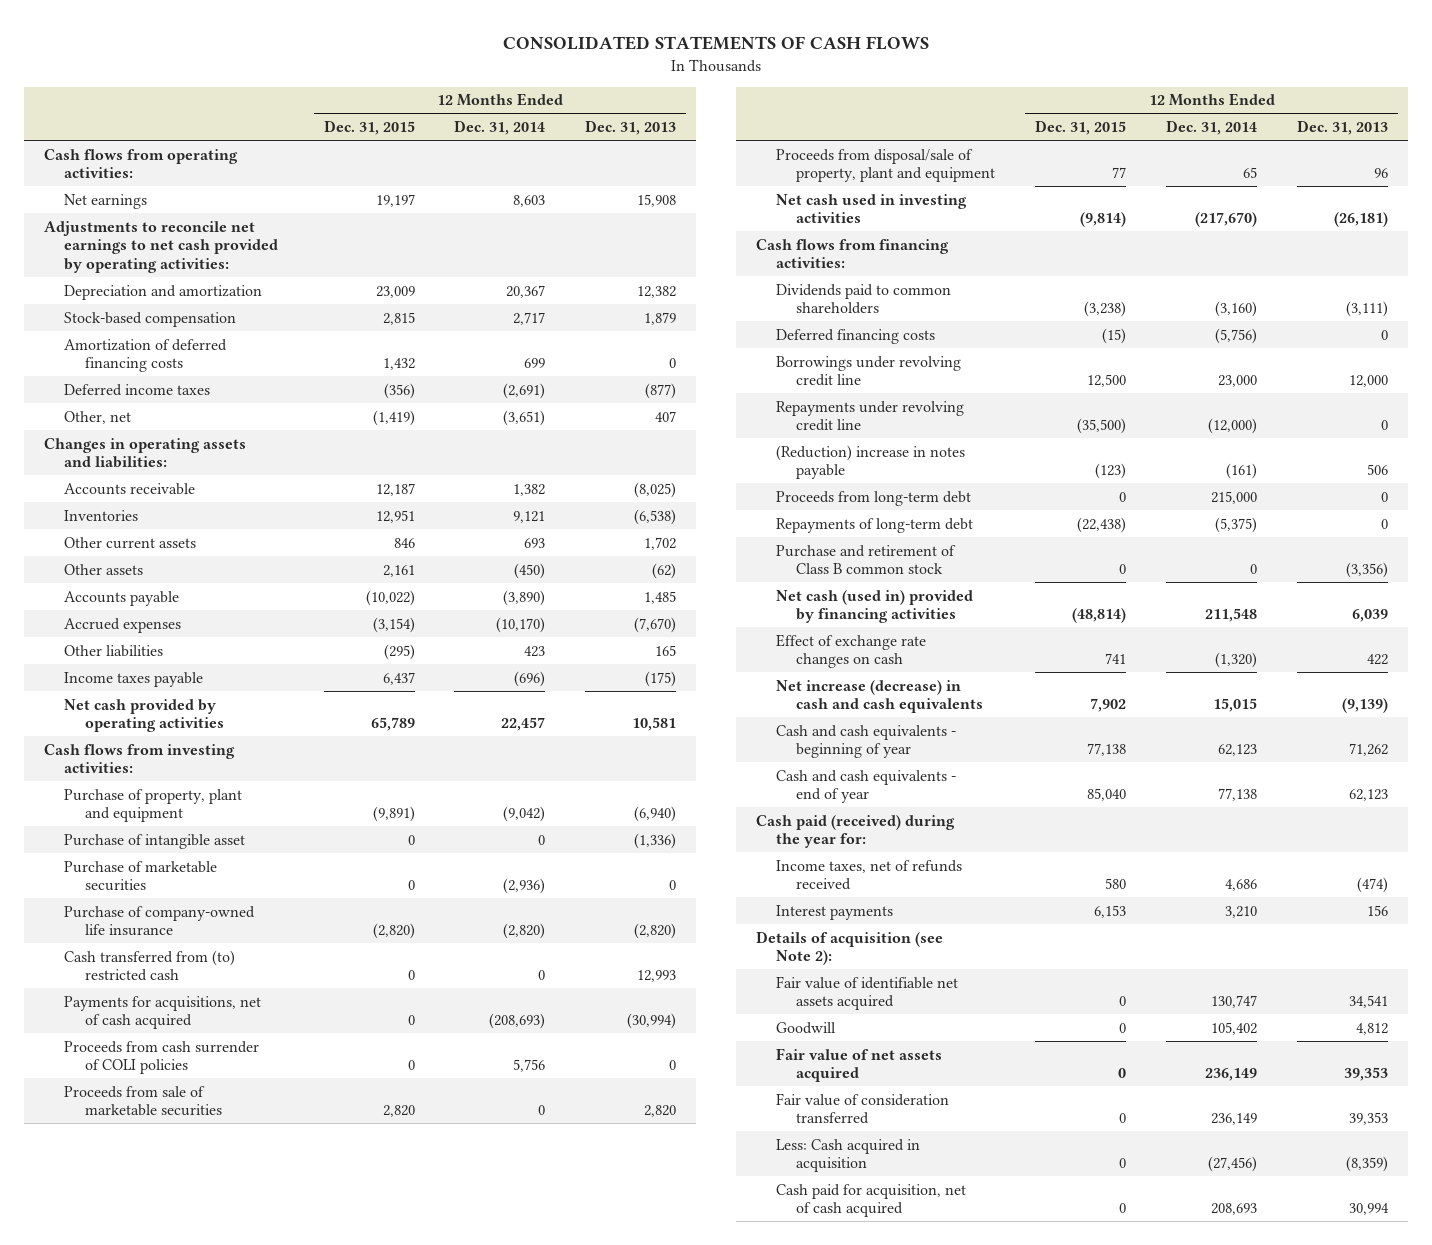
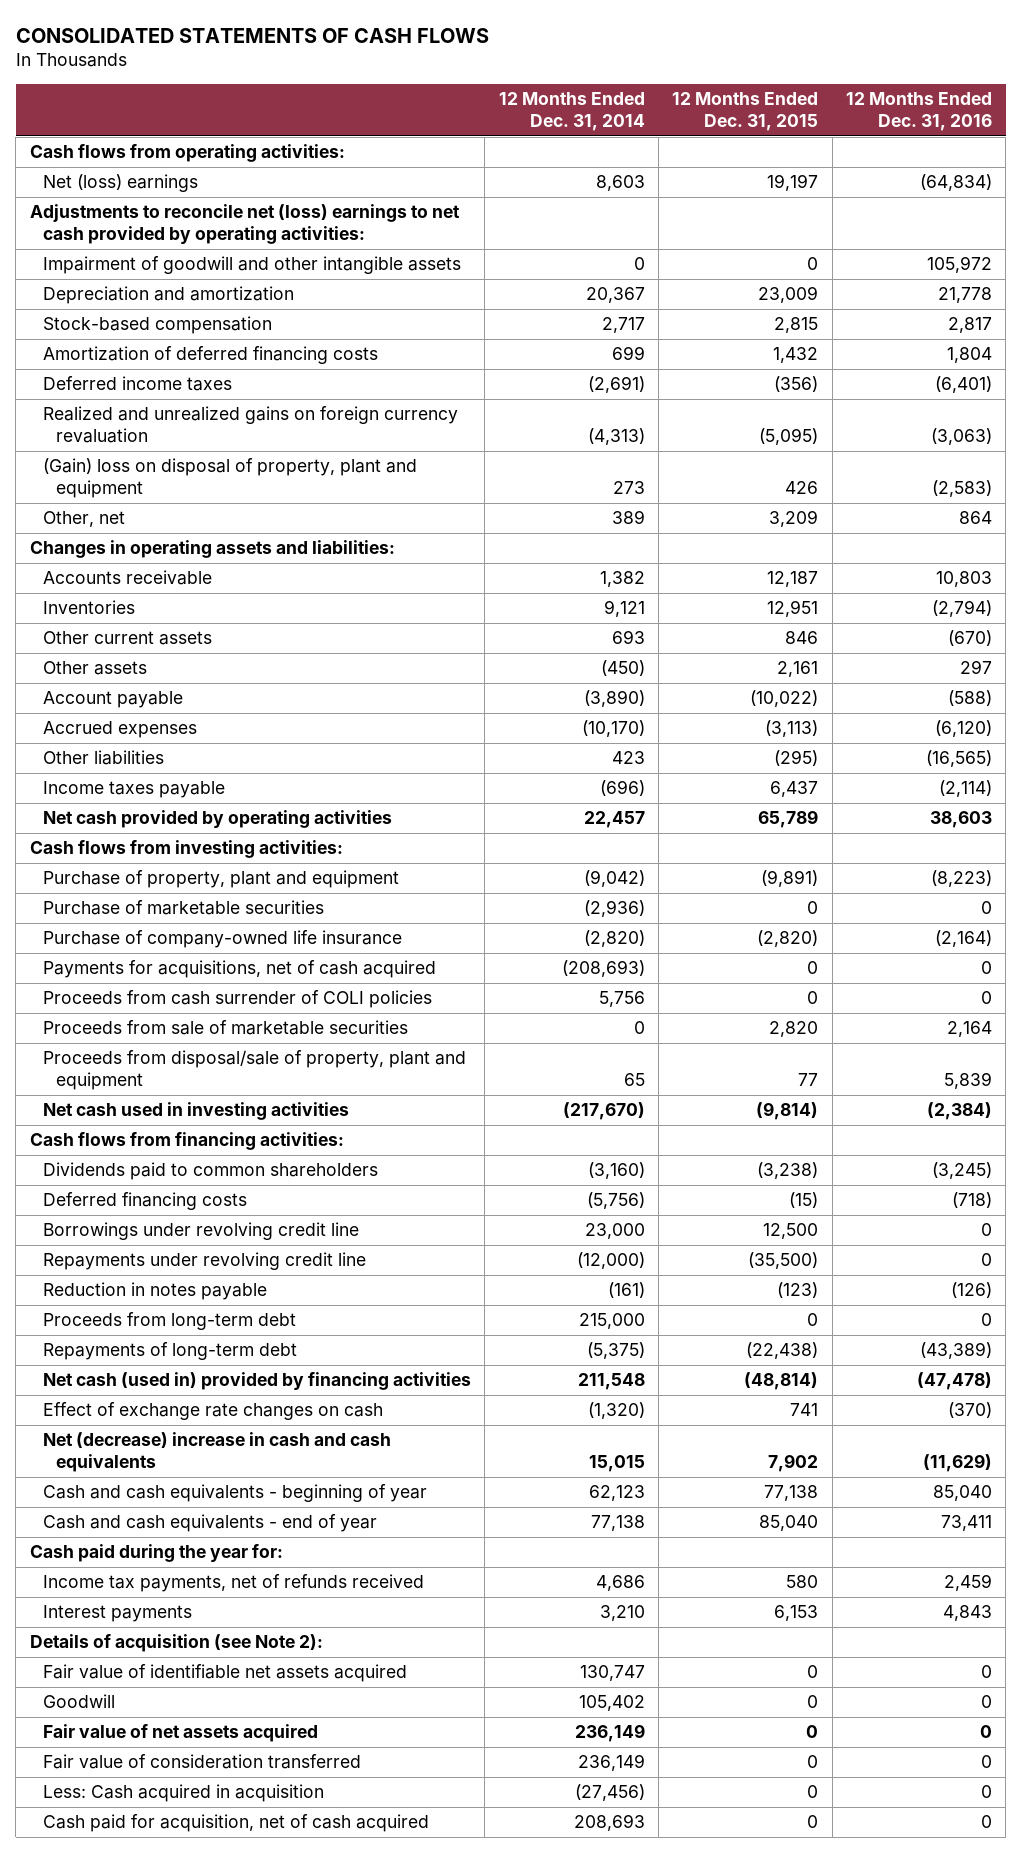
- | 12 Months Ended Dec. 31, 2015 | 12 Months Ended Dec. 31, 2014 | 12 Months Ended Dec. 31, 2013
+ | 12 Months Ended Dec. 31, 2014 | 12 Months Ended Dec. 31, 2015 | 12 Months Ended Dec. 31, 2016
- Net earnings | 19,197 | 8,603 | 15,908
- Adjustments to reconcile net earnings to net cash provided by operating activities:
+ Net (loss) earnings | 8,603 | 19,197 | (64,834)
+ Adjustments to reconcile net (loss) earnings to net cash provided by operating activities:
+ Impairment of goodwill and other intangible assets | 0 | 0 | 105,972
- Other, net | (1,419) | (3,651) | 407
+ Realized and unrealized gains on foreign currency revaluation | (4,313) | (5,095) | (3,063)
+ (Gain) loss on disposal of property, plant and equipment | 273 | 426 | (2,583)
+ Other, net | 389 | 3,209 | 864
- Accounts payable | (10,022) | (3,890) | 1,485
- Accrued expenses | (3,154) | (10,170) | (7,670)
+ Account payable | (3,890) | (10,022) | (588)
+ Accrued expenses | (10,170) | (3,113) | (6,120)
- Purchase of intangible asset | 0 | 0 | (1,336)
- Cash transferred from (to) restricted cash | 0 | 0 | 12,993
- (Reduction) increase in notes payable | (123) | (161) | 506
+ Reduction in notes payable | (161) | (123) | (126)
- Purchase and retirement of Class B common stock | 0 | 0 | (3,356)
- Net increase (decrease) in cash and cash equivalents | 7,902 | 15,015 | (9,139)
+ Net (decrease) increase in cash and cash equivalents | 15,015 | 7,902 | (11,629)
- Cash paid (received) during the year for:
- Income taxes, net of refunds received | 580 | 4,686 | (474)
+ Cash paid during the year for:
+ Income tax payments, net of refunds received | 4,686 | 580 | 2,459

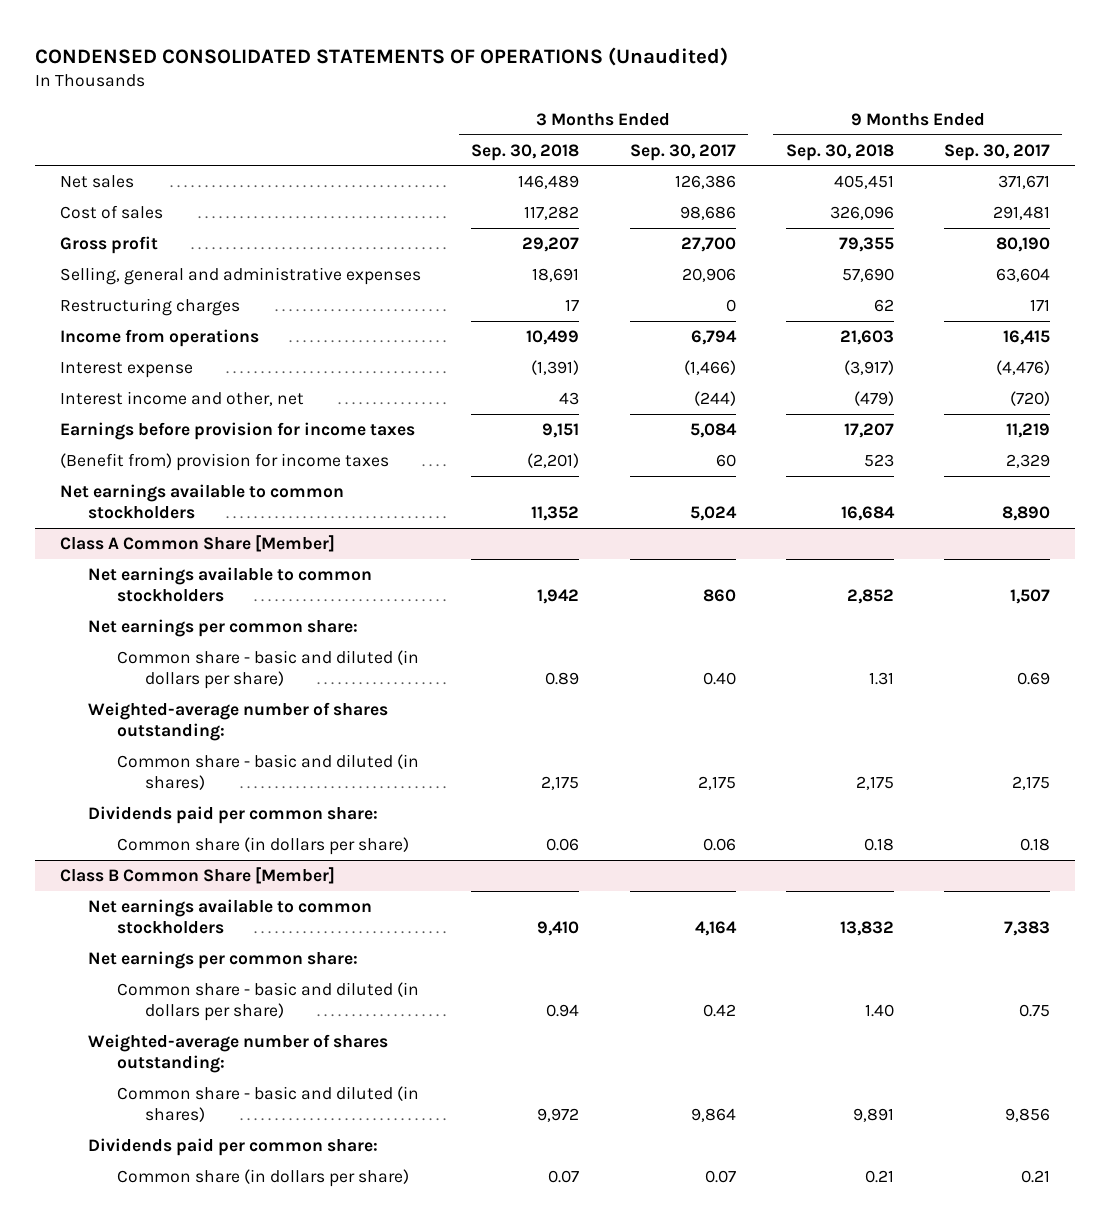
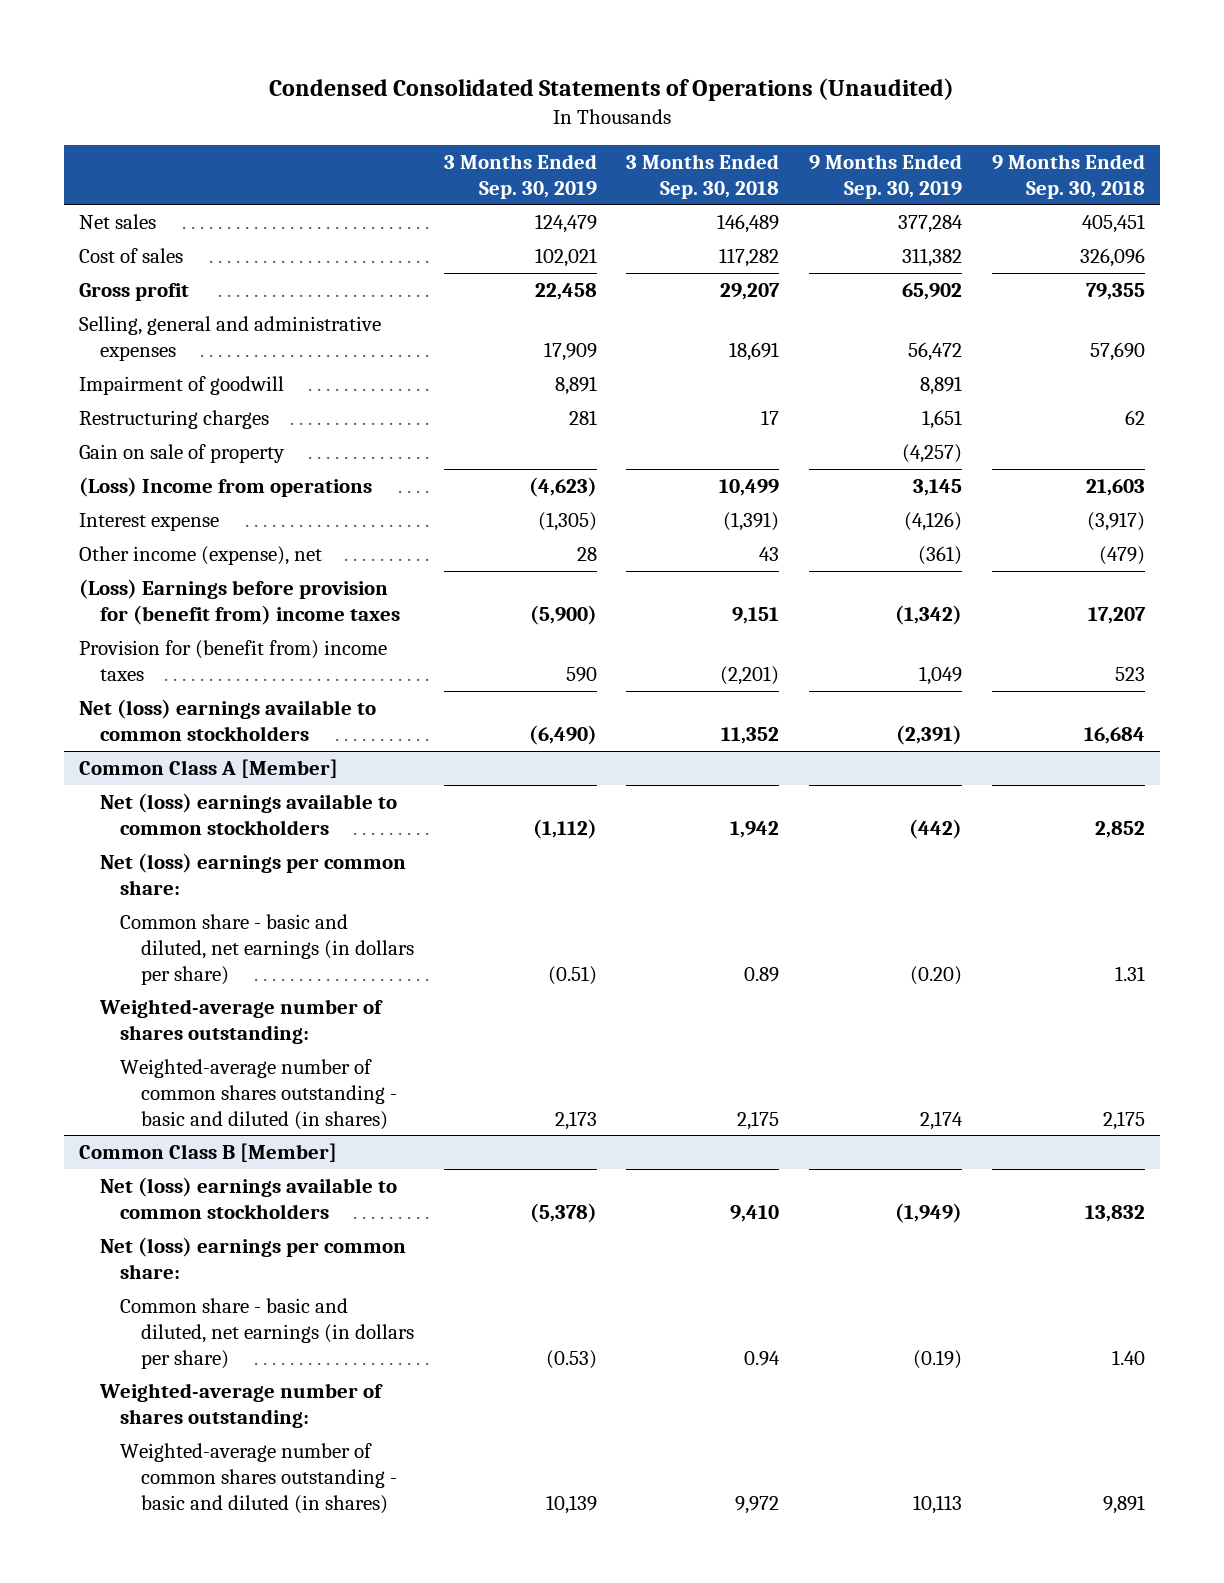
- CONDENSED CONSOLIDATED STATEMENTS OF OPERATIONS (Unaudited)
+ Condensed Consolidated Statements of Operations (Unaudited)
- | 3 Months Ended Sep. 30, 2018 | 3 Months Ended Sep. 30, 2017 | 9 Months Ended Sep. 30, 2018 | 9 Months Ended Sep. 30, 2017
+ | 3 Months Ended Sep. 30, 2019 | 3 Months Ended Sep. 30, 2018 | 9 Months Ended Sep. 30, 2019 | 9 Months Ended Sep. 30, 2018
+ Impairment of goodwill | 8,891 | | 8,891 |
- Income from operations | 10,499 | 6,794 | 21,603 | 16,415
+ Gain on sale of property | | | (4,257) |
+ (Loss) Income from operations | (4,623) | 10,499 | 3,145 | 21,603
- Interest income and other, net | 43 | (244) | (479) | (720)
- Earnings before provision for income taxes | 9,151 | 5,084 | 17,207 | 11,219
- (Benefit from) provision for income taxes | (2,201) | 60 | 523 | 2,329
- Net earnings available to common stockholders | 11,352 | 5,024 | 16,684 | 8,890
- Class A Common Share [Member]
- Net earnings available to common stockholders | 1,942 | 860 | 2,852 | 1,507
- Net earnings per common share:
- Common share - basic and diluted (in dollars per share) | 0.89 | 0.40 | 1.31 | 0.69
+ Other income (expense), net | 28 | 43 | (361) | (479)
+ (Loss) Earnings before provision for (benefit from) income taxes | (5,900) | 9,151 | (1,342) | 17,207
+ Provision for (benefit from) income taxes | 590 | (2,201) | 1,049 | 523
+ Net (loss) earnings available to common stockholders | (6,490) | 11,352 | (2,391) | 16,684
+ Common Class A [Member]
+ Net (loss) earnings available to common stockholders | (1,112) | 1,942 | (442) | 2,852
+ Net (loss) earnings per common share:
+ Common share - basic and diluted, net earnings (in dollars per share) | (0.51) | 0.89 | (0.20) | 1.31
- Common share - basic and diluted (in shares) | 2,175 | 2,175 | 2,175 | 2,175
- Dividends paid per common share:
- Common share (in dollars per share) | 0.06 | 0.06 | 0.18 | 0.18
- Class B Common Share [Member]
- Net earnings available to common stockholders | 9,410 | 4,164 | 13,832 | 7,383
- Net earnings per common share:
- Common share - basic and diluted (in dollars per share) | 0.94 | 0.42 | 1.40 | 0.75
+ Weighted-average number of common shares outstanding - basic and diluted (in shares) | 2,173 | 2,175 | 2,174 | 2,175
+ Common Class B [Member]
+ Net (loss) earnings available to common stockholders | (5,378) | 9,410 | (1,949) | 13,832
+ Net (loss) earnings per common share:
+ Common share - basic and diluted, net earnings (in dollars per share) | (0.53) | 0.94 | (0.19) | 1.40
- Common share - basic and diluted (in shares) | 9,972 | 9,864 | 9,891 | 9,856
- Dividends paid per common share:
- Common share (in dollars per share) | 0.07 | 0.07 | 0.21 | 0.21
+ Weighted-average number of common shares outstanding - basic and diluted (in shares) | 10,139 | 9,972 | 10,113 | 9,891

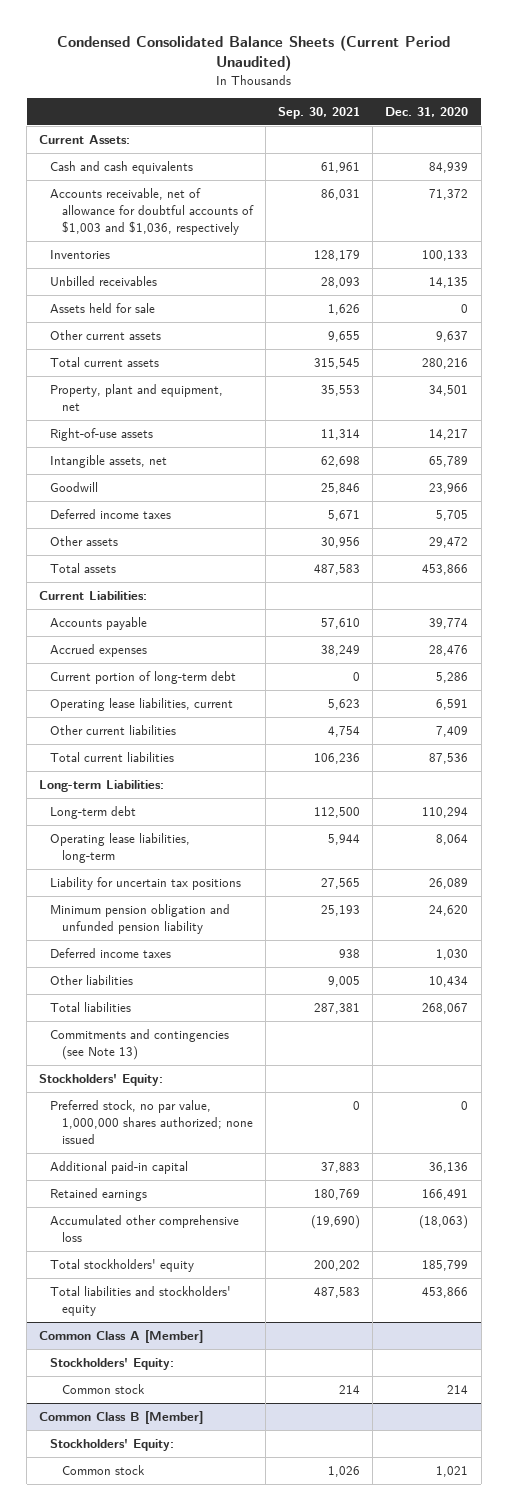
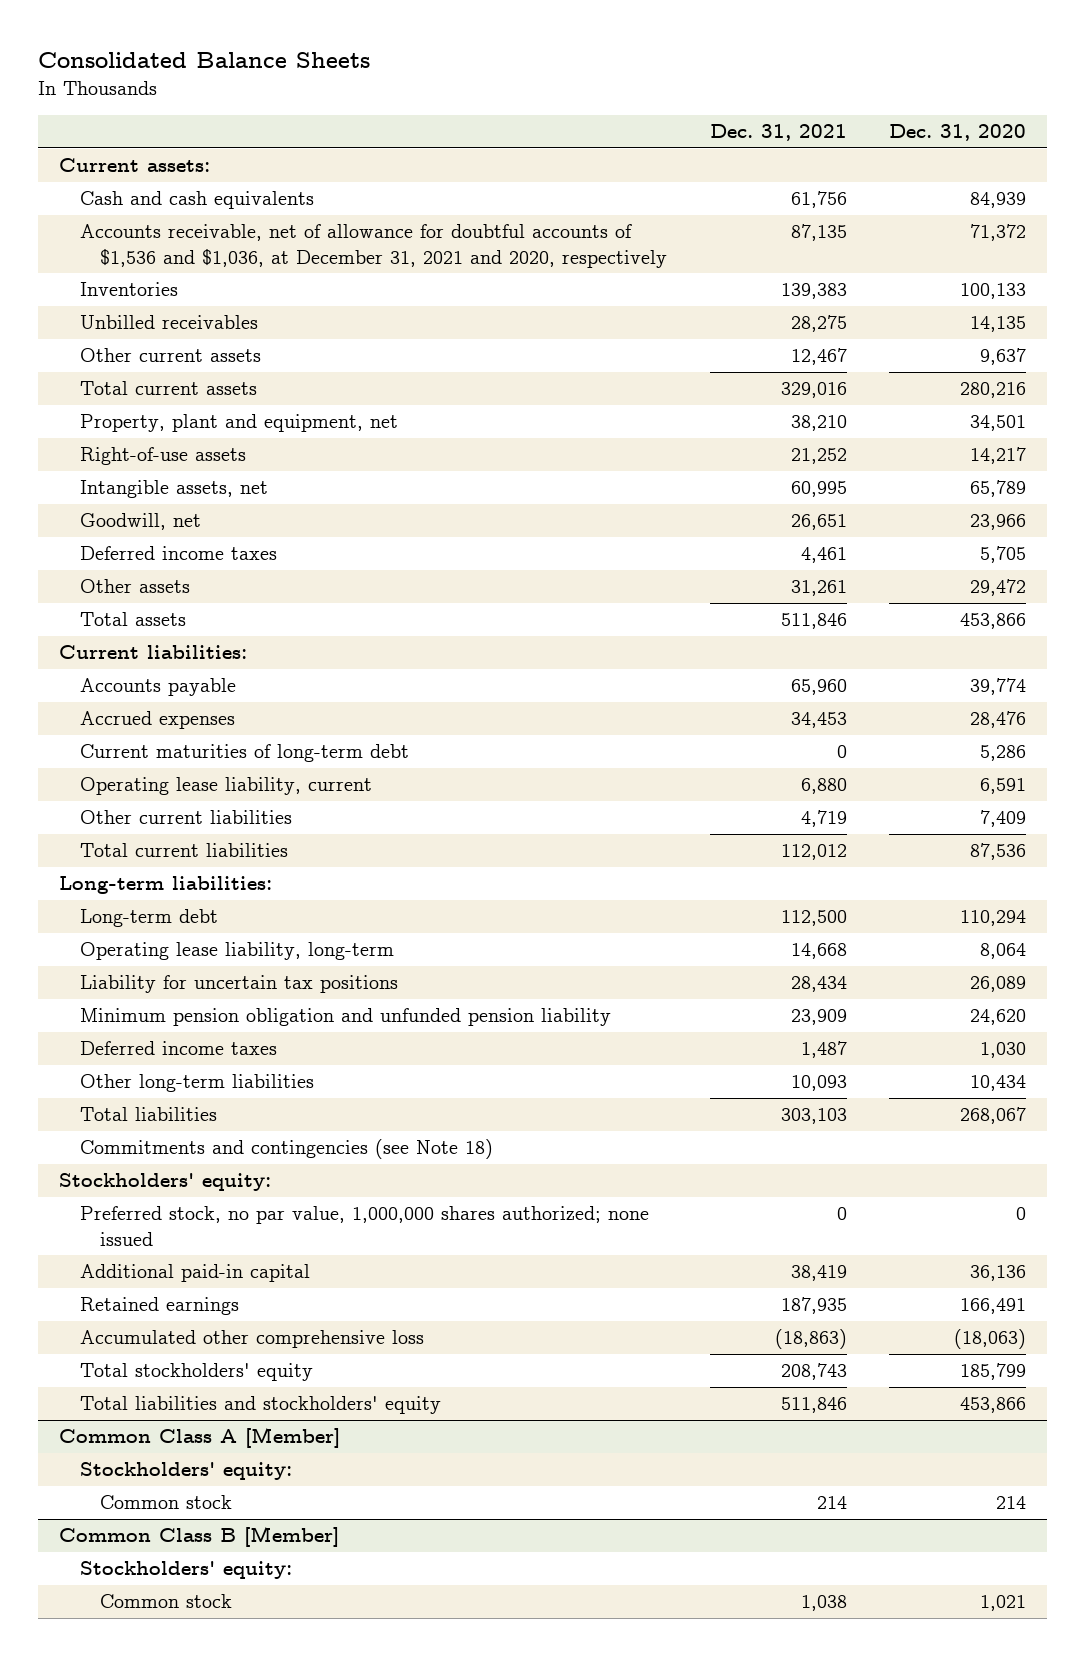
- Condensed Consolidated Balance Sheets (Current Period Unaudited)
+ Consolidated Balance Sheets
- | Sep. 30, 2021 | Dec. 31, 2020
+ | Dec. 31, 2021 | Dec. 31, 2020
- Current Assets:
+ Current assets:
- Accounts receivable, net of allowance for doubtful accounts of $1,003 and $1,036, respectively | 86,031 | 71,372
+ Accounts receivable, net of allowance for doubtful accounts of $1,536 and $1,036, at December 31, 2021 and 2020, respectively | 87,135 | 71,372
- Assets held for sale | 1,626 | 0
- Goodwill | 25,846 | 23,966
+ Goodwill, net | 26,651 | 23,966
- Current Liabilities:
+ Current liabilities:
- Current portion of long-term debt | 0 | 5,286
- Operating lease liabilities, current | 5,623 | 6,591
+ Current maturities of long-term debt | 0 | 5,286
+ Operating lease liability, current | 6,880 | 6,591
- Long-term Liabilities:
+ Long-term liabilities:
- Operating lease liabilities, long-term | 5,944 | 8,064
+ Operating lease liability, long-term | 14,668 | 8,064
- Other liabilities | 9,005 | 10,434
+ Other long-term liabilities | 10,093 | 10,434
- Commitments and contingencies (see Note 13)
- Stockholders' Equity:
+ Commitments and contingencies (see Note 18)
+ Stockholders' equity:
@ Common Class A [Member]
- Stockholders' Equity:
+ Stockholders' equity:
@ Common Class B [Member]
- Stockholders' Equity:
+ Stockholders' equity:

